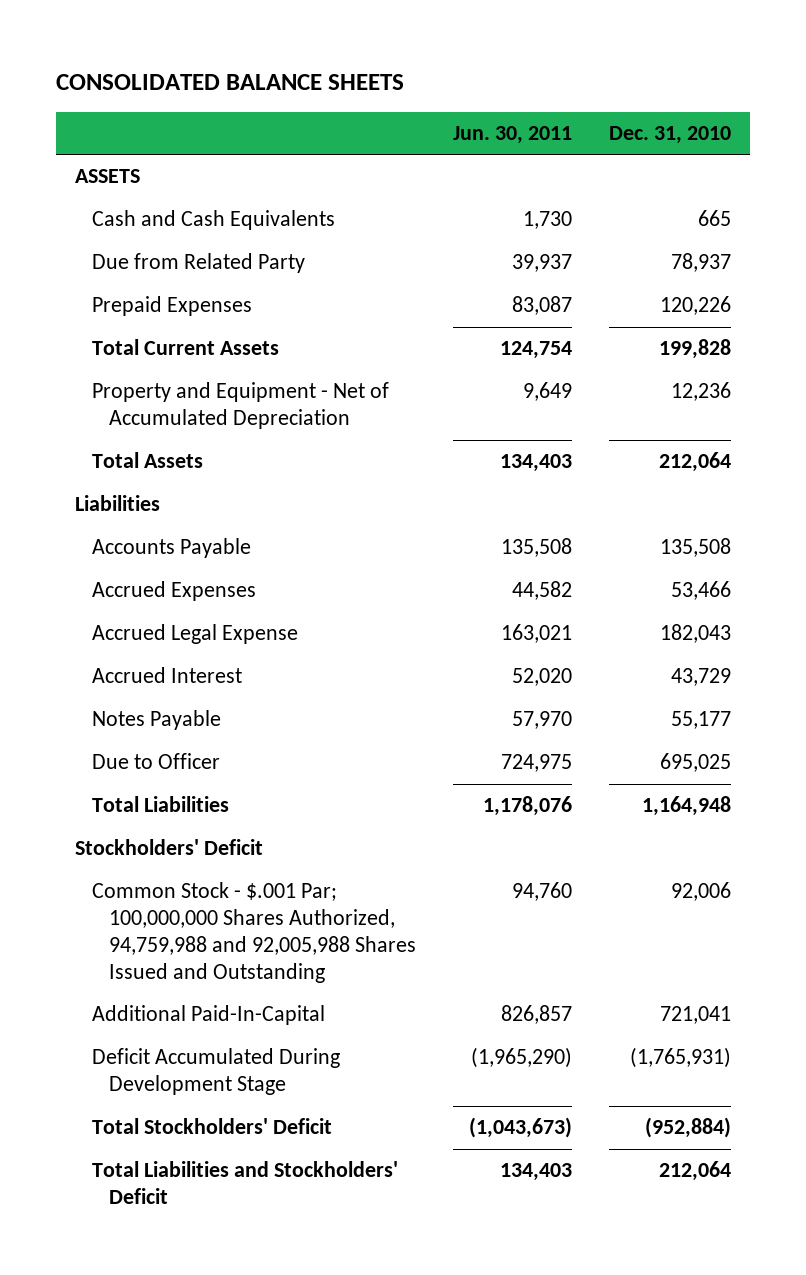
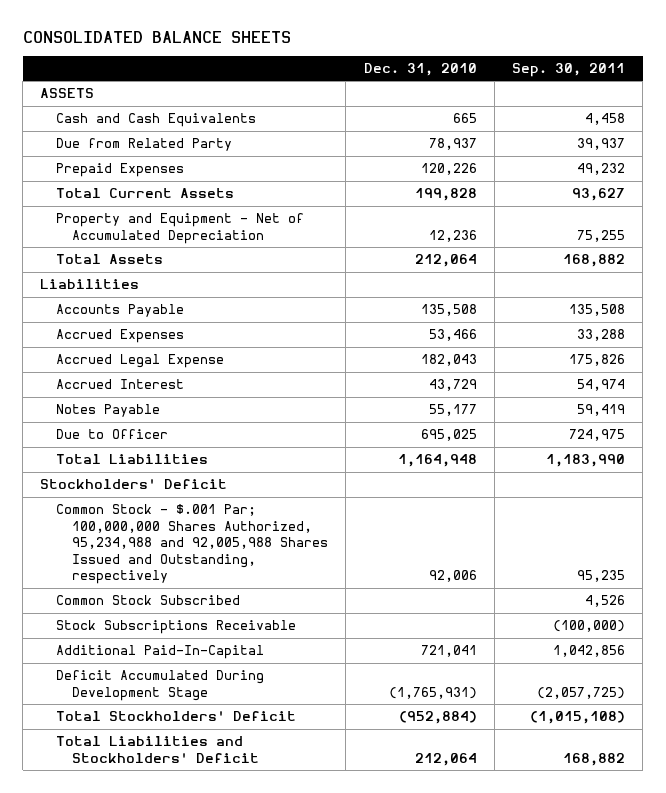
- | Jun. 30, 2011 | Dec. 31, 2010
+ | Dec. 31, 2010 | Sep. 30, 2011
- Common Stock - $.001 Par; 100,000,000 Shares Authorized, 94,759,988 and 92,005,988 Shares Issued and Outstanding | 94,760 | 92,006
+ Common Stock - $.001 Par; 100,000,000 Shares Authorized, 95,234,988 and 92,005,988 Shares Issued and Outstanding, respectively | 92,006 | 95,235
+ Common Stock Subscribed | | 4,526
+ Stock Subscriptions Receivable | | (100,000)

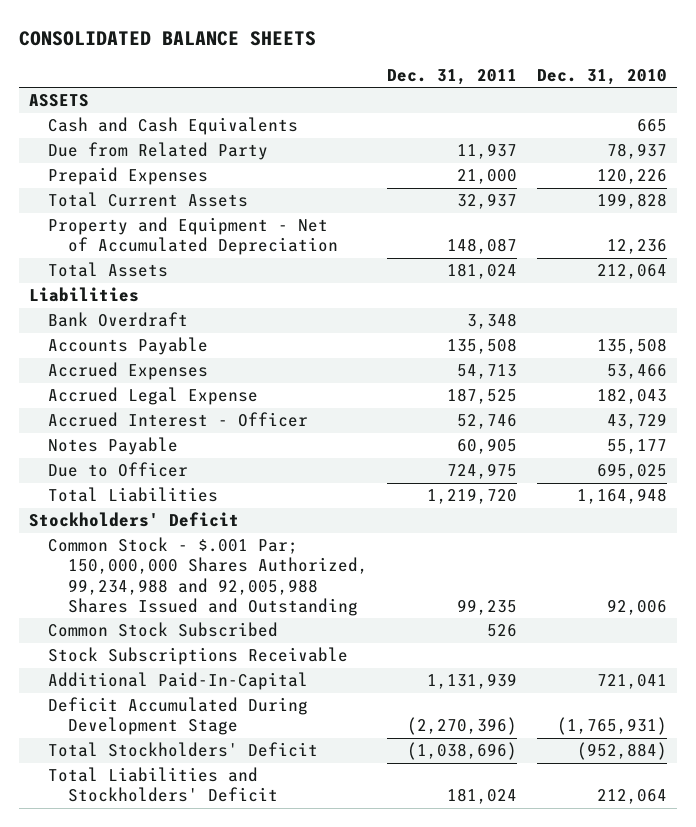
- | Dec. 31, 2010 | Sep. 30, 2011
+ | Dec. 31, 2011 | Dec. 31, 2010
+ Bank Overdraft | 3,348 |
- Accrued Interest | 43,729 | 54,974
+ Accrued Interest - Officer | 52,746 | 43,729
- Common Stock - $.001 Par; 100,000,000 Shares Authorized, 95,234,988 and 92,005,988 Shares Issued and Outstanding, respectively | 92,006 | 95,235
+ Common Stock - $.001 Par; 150,000,000 Shares Authorized, 99,234,988 and 92,005,988 Shares Issued and Outstanding | 99,235 | 92,006

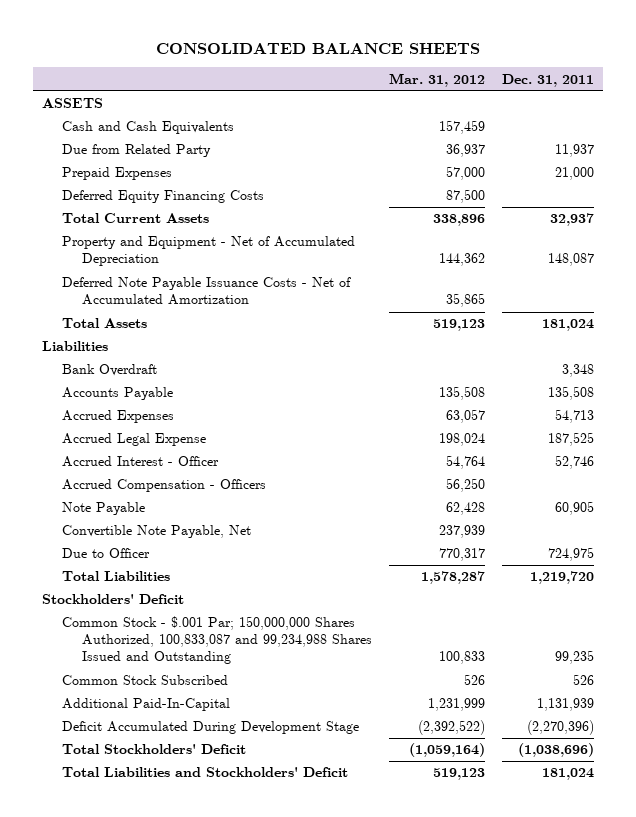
- | Dec. 31, 2011 | Dec. 31, 2010
+ | Mar. 31, 2012 | Dec. 31, 2011
+ Deferred Equity Financing Costs | 87,500 |
+ Deferred Note Payable Issuance Costs - Net of Accumulated Amortization | 35,865 |
- Notes Payable | 60,905 | 55,177
+ Accrued Compensation - Officers | 56,250 |
+ Note Payable | 62,428 | 60,905
+ Convertible Note Payable, Net | 237,939 |
- Common Stock - $.001 Par; 150,000,000 Shares Authorized, 99,234,988 and 92,005,988 Shares Issued and Outstanding | 99,235 | 92,006
+ Common Stock - $.001 Par; 150,000,000 Shares Authorized, 100,833,087 and 99,234,988 Shares Issued and Outstanding | 100,833 | 99,235
- Stock Subscriptions Receivable

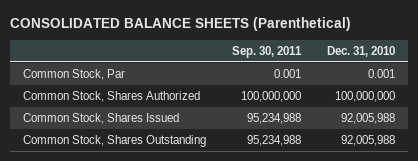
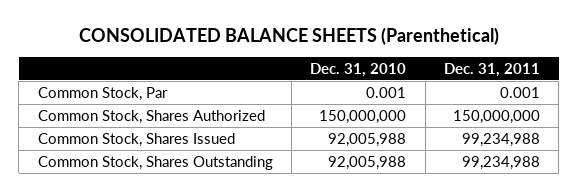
- | Sep. 30, 2011 | Dec. 31, 2010
+ | Dec. 31, 2010 | Dec. 31, 2011
- Common Stock, Shares Authorized | 100,000,000 | 100,000,000
+ Common Stock, Shares Authorized | 150,000,000 | 150,000,000

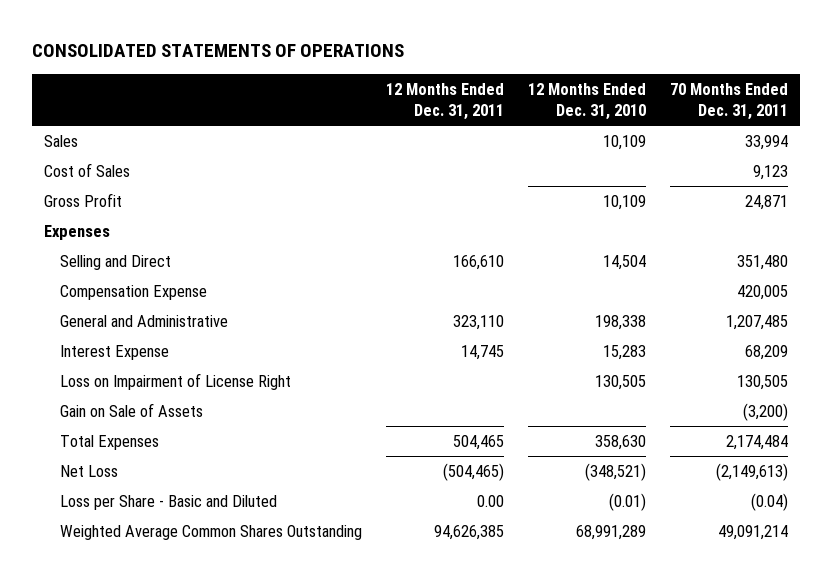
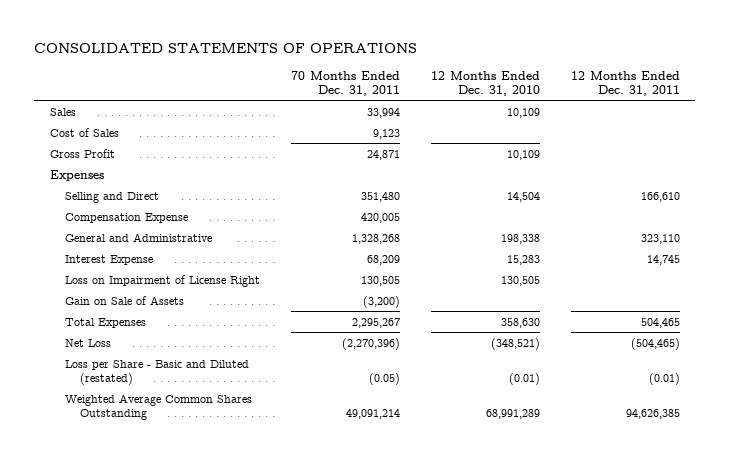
- | 12 Months Ended Dec. 31, 2011 | 12 Months Ended Dec. 31, 2010 | 70 Months Ended Dec. 31, 2011
+ | 70 Months Ended Dec. 31, 2011 | 12 Months Ended Dec. 31, 2010 | 12 Months Ended Dec. 31, 2011
- General and Administrative | 323,110 | 198,338 | 1,207,485
+ General and Administrative | 1,328,268 | 198,338 | 323,110
- Total Expenses | 504,465 | 358,630 | 2,174,484
- Net Loss | (504,465) | (348,521) | (2,149,613)
- Loss per Share - Basic and Diluted | 0.00 | (0.01) | (0.04)
+ Total Expenses | 2,295,267 | 358,630 | 504,465
+ Net Loss | (2,270,396) | (348,521) | (504,465)
+ Loss per Share - Basic and Diluted (restated) | (0.05) | (0.01) | (0.01)

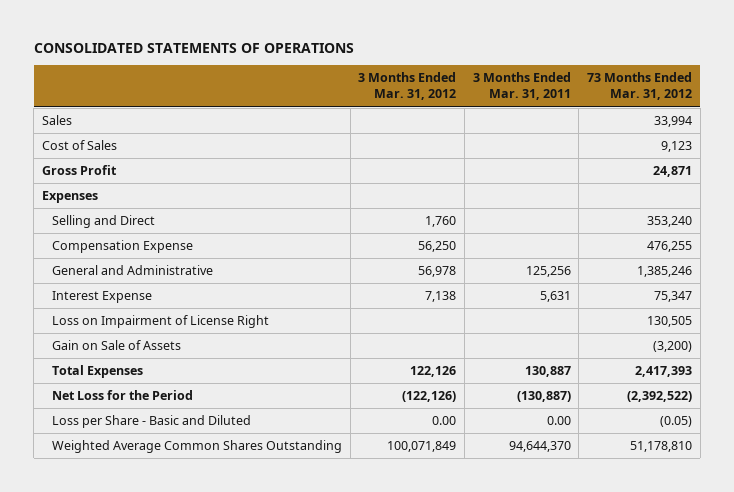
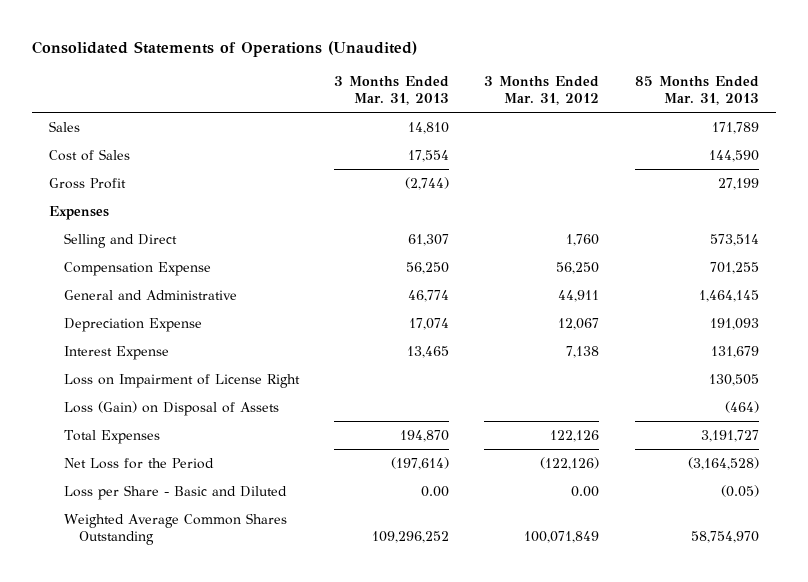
- CONSOLIDATED STATEMENTS OF OPERATIONS
+ Consolidated Statements of Operations (Unaudited)
- | 3 Months Ended Mar. 31, 2012 | 3 Months Ended Mar. 31, 2011 | 73 Months Ended Mar. 31, 2012
+ | 3 Months Ended Mar. 31, 2013 | 3 Months Ended Mar. 31, 2012 | 85 Months Ended Mar. 31, 2013
- General and Administrative | 56,978 | 125,256 | 1,385,246
+ General and Administrative | 46,774 | 44,911 | 1,464,145
+ Depreciation Expense | 17,074 | 12,067 | 191,093
- Gain on Sale of Assets | | | (3,200)
+ Loss (Gain) on Disposal of Assets | | | (464)

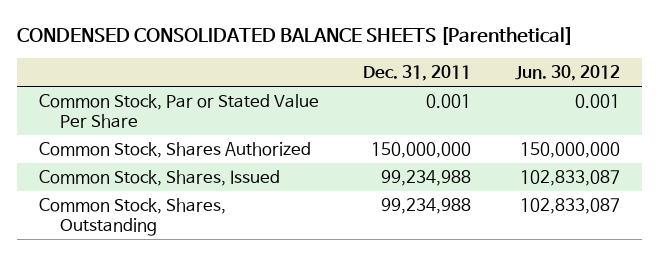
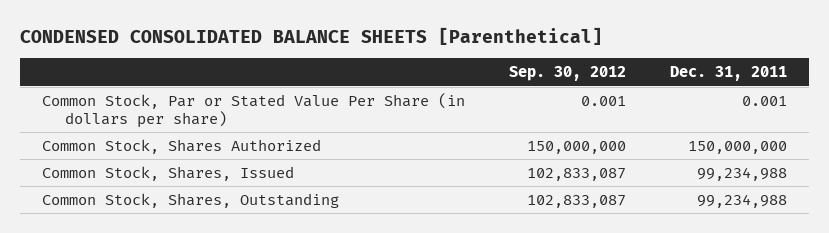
- | Dec. 31, 2011 | Jun. 30, 2012
+ | Sep. 30, 2012 | Dec. 31, 2011
- Common Stock, Par or Stated Value Per Share | 0.001 | 0.001
+ Common Stock, Par or Stated Value Per Share (in dollars per share) | 0.001 | 0.001

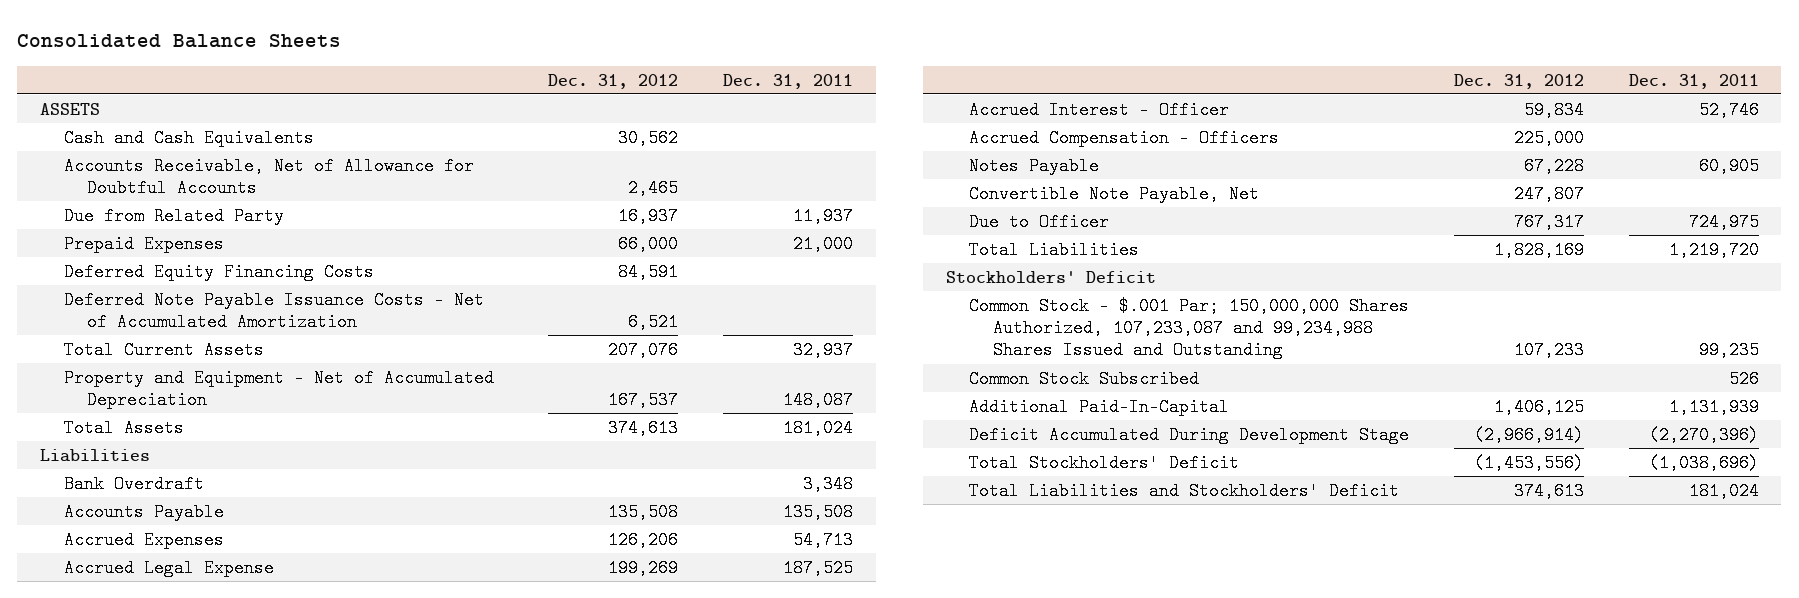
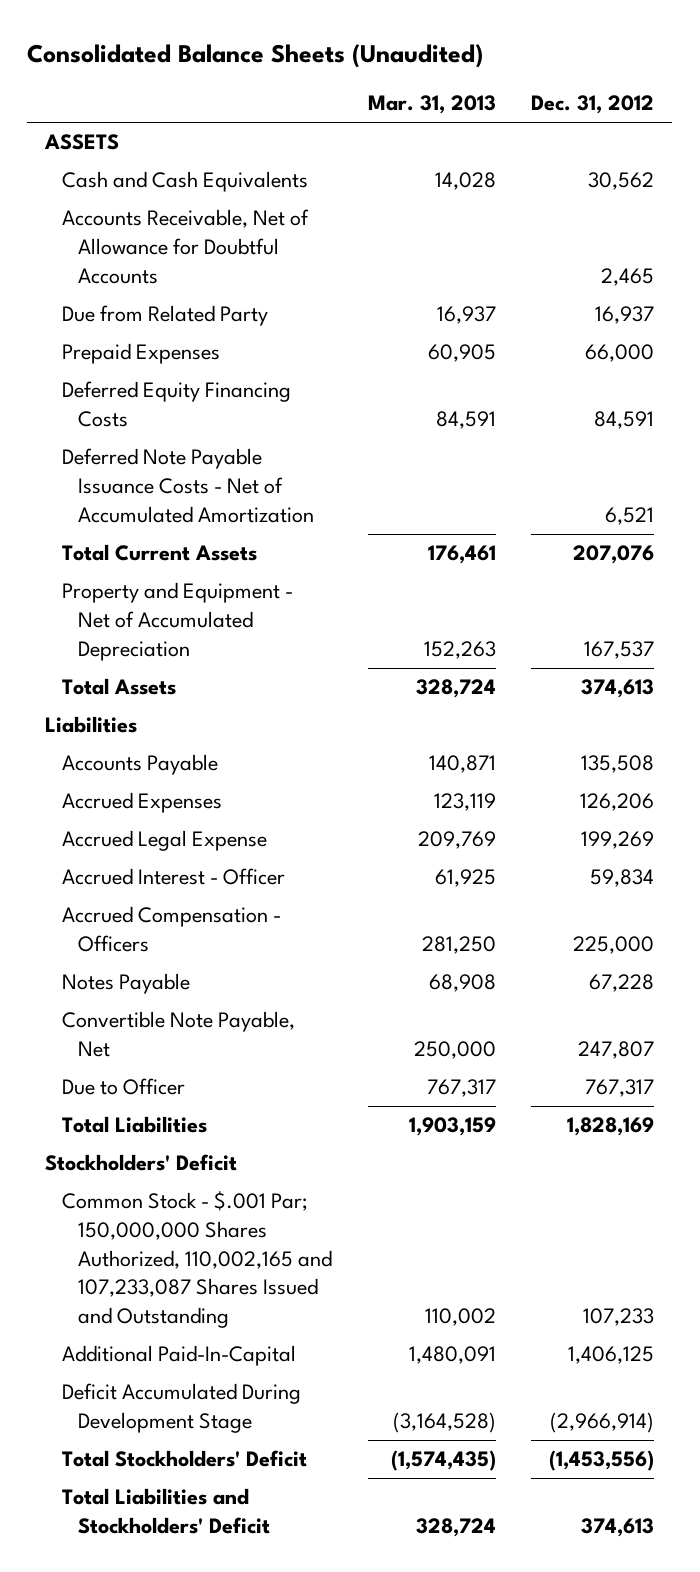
- Consolidated Balance Sheets
+ Consolidated Balance Sheets (Unaudited)
- | Dec. 31, 2012 | Dec. 31, 2011
+ | Mar. 31, 2013 | Dec. 31, 2012
- Bank Overdraft | | 3,348
- Common Stock - $.001 Par; 150,000,000 Shares Authorized, 107,233,087 and 99,234,988 Shares Issued and Outstanding | 107,233 | 99,235
- Common Stock Subscribed | | 526
+ Common Stock - $.001 Par; 150,000,000 Shares Authorized, 110,002,165 and 107,233,087 Shares Issued and Outstanding | 110,002 | 107,233

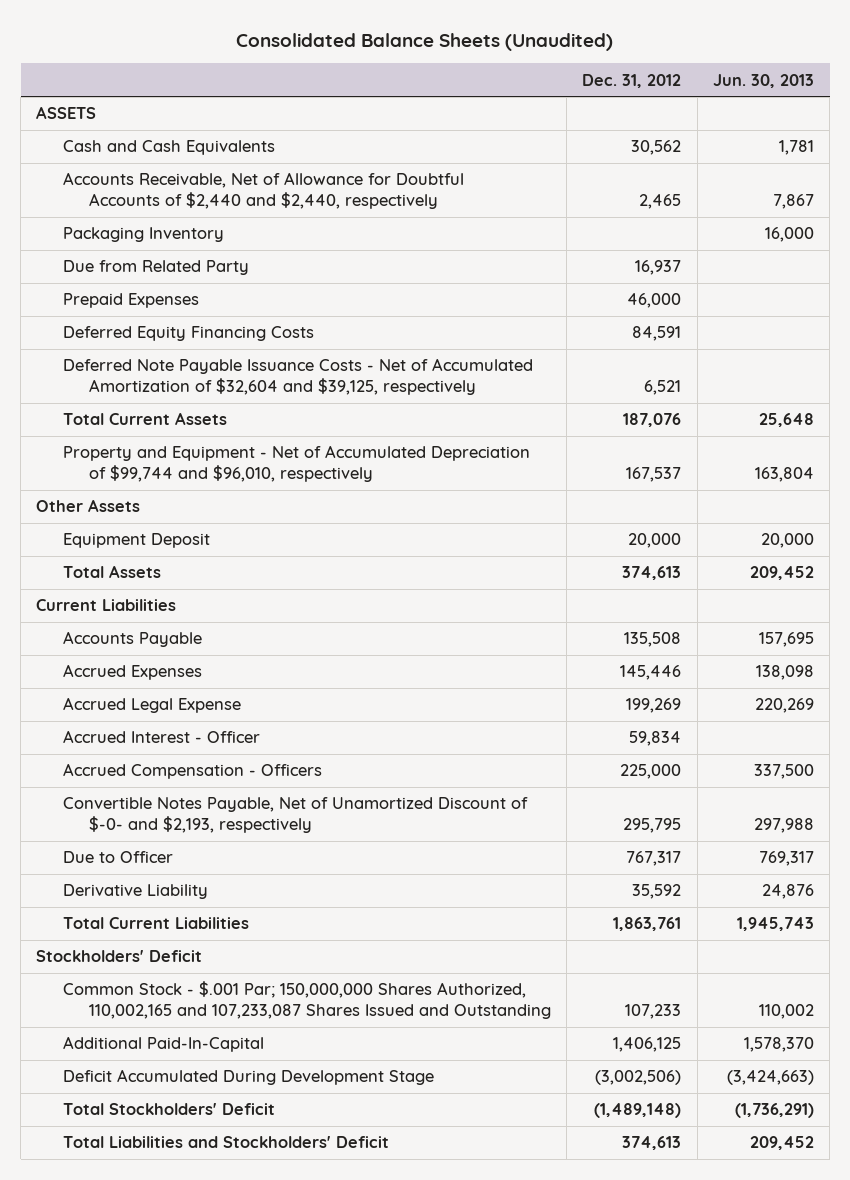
- | Mar. 31, 2013 | Dec. 31, 2012
+ | Dec. 31, 2012 | Jun. 30, 2013
- Accounts Receivable, Net of Allowance for Doubtful Accounts | | 2,465
+ Accounts Receivable, Net of Allowance for Doubtful Accounts of $2,440 and $2,440, respectively | 2,465 | 7,867
+ Packaging Inventory | | 16,000
- Prepaid Expenses | 60,905 | 66,000
+ Prepaid Expenses | 46,000 |
- Deferred Note Payable Issuance Costs - Net of Accumulated Amortization | | 6,521
- Total Current Assets | 176,461 | 207,076
- Property and Equipment - Net of Accumulated Depreciation | 152,263 | 167,537
+ Deferred Note Payable Issuance Costs - Net of Accumulated Amortization of $32,604 and $39,125, respectively | 6,521 |
+ Total Current Assets | 187,076 | 25,648
+ Property and Equipment - Net of Accumulated Depreciation of $99,744 and $96,010, respectively | 167,537 | 163,804
+ Other Assets
+ Equipment Deposit | 20,000 | 20,000
- Liabilities
+ Current Liabilities
- Accrued Expenses | 123,119 | 126,206
+ Accrued Expenses | 145,446 | 138,098
- Notes Payable | 68,908 | 67,228
- Convertible Note Payable, Net | 250,000 | 247,807
+ Convertible Notes Payable, Net of Unamortized Discount of $-0- and $2,193, respectively | 295,795 | 297,988
- Total Liabilities | 1,903,159 | 1,828,169
+ Derivative Liability | 35,592 | 24,876
+ Total Current Liabilities | 1,863,761 | 1,945,743
- Deficit Accumulated During Development Stage | (3,164,528) | (2,966,914)
- Total Stockholders' Deficit | (1,574,435) | (1,453,556)
+ Deficit Accumulated During Development Stage | (3,002,506) | (3,424,663)
+ Total Stockholders' Deficit | (1,489,148) | (1,736,291)

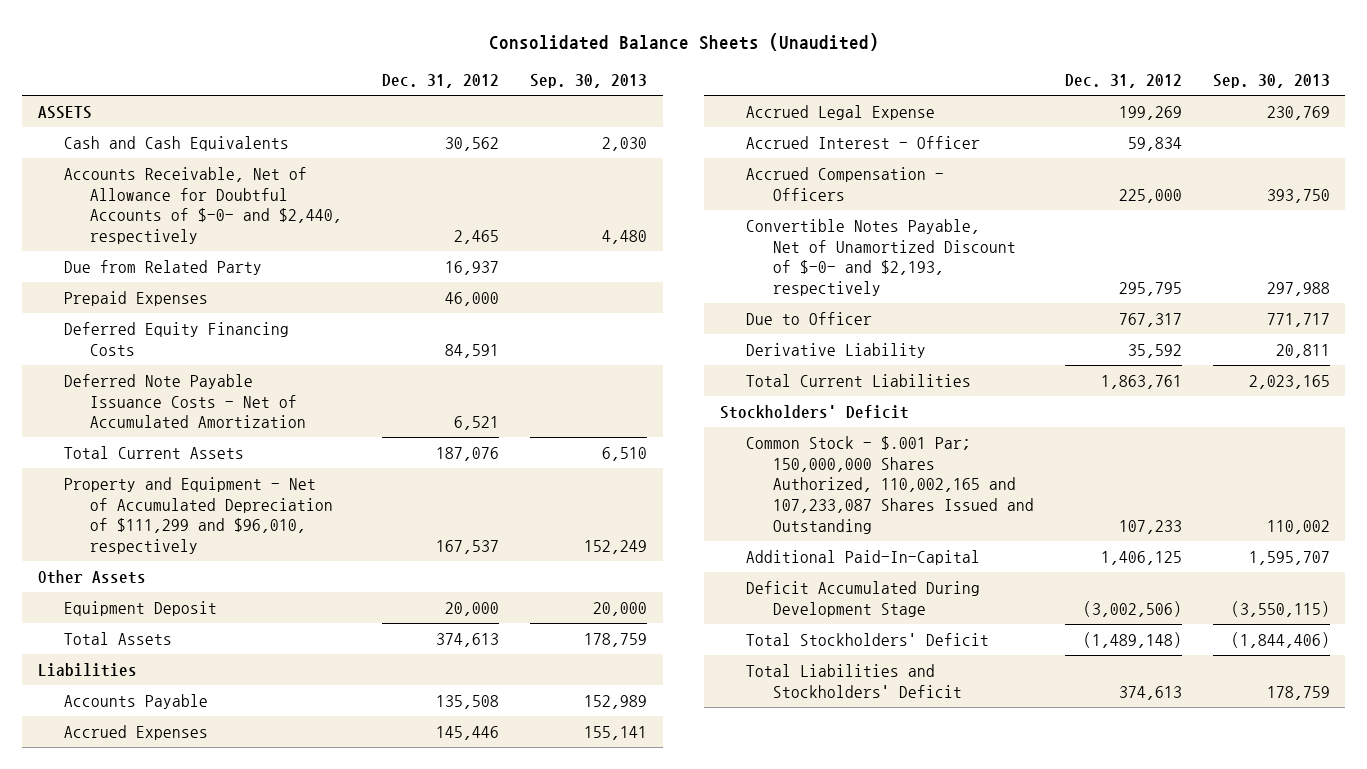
- | Dec. 31, 2012 | Jun. 30, 2013
+ | Dec. 31, 2012 | Sep. 30, 2013
- Accounts Receivable, Net of Allowance for Doubtful Accounts of $2,440 and $2,440, respectively | 2,465 | 7,867
- Packaging Inventory | | 16,000
+ Accounts Receivable, Net of Allowance for Doubtful Accounts of $-0- and $2,440, respectively | 2,465 | 4,480
- Deferred Note Payable Issuance Costs - Net of Accumulated Amortization of $32,604 and $39,125, respectively | 6,521 |
+ Deferred Note Payable Issuance Costs - Net of Accumulated Amortization | 6,521 |
- Property and Equipment - Net of Accumulated Depreciation of $99,744 and $96,010, respectively | 167,537 | 163,804
+ Property and Equipment - Net of Accumulated Depreciation of $111,299 and $96,010, respectively | 167,537 | 152,249
- Current Liabilities
+ Liabilities

